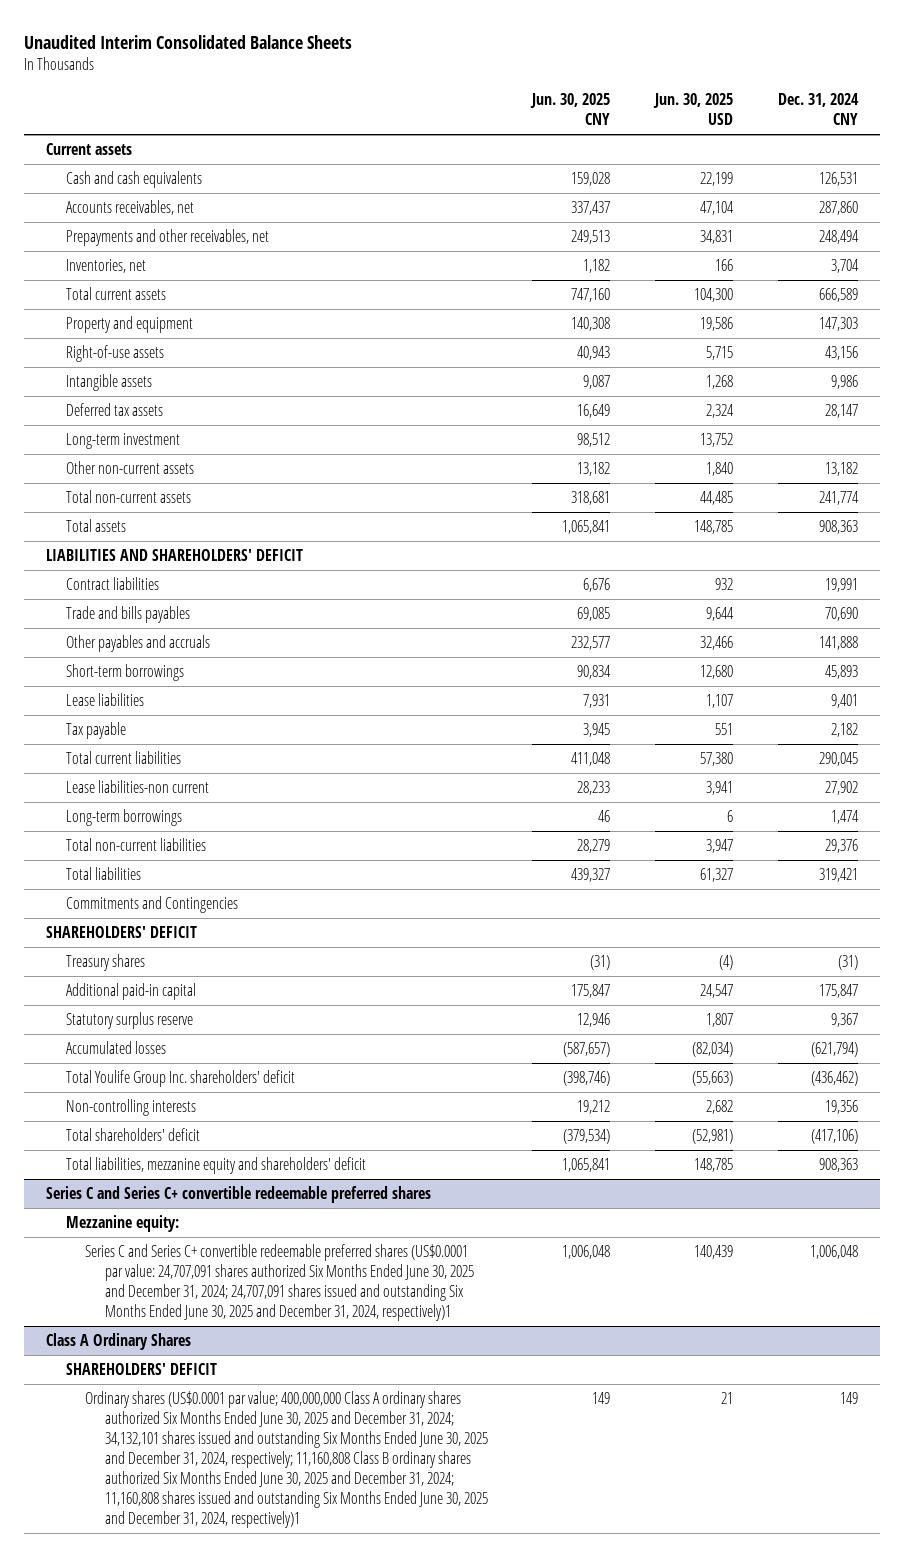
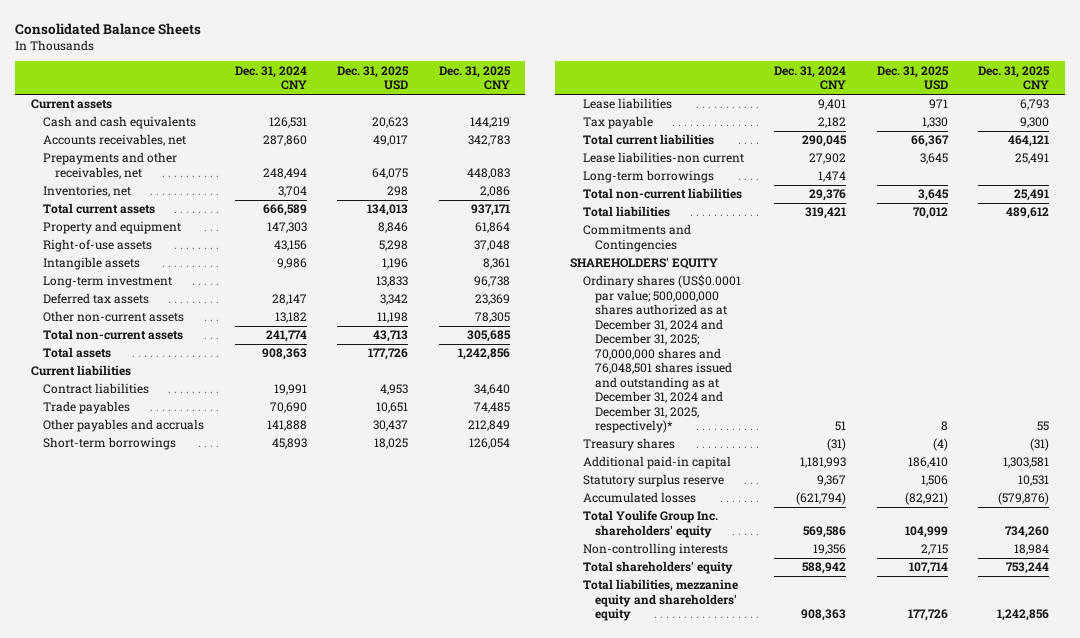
- Unaudited Interim Consolidated Balance Sheets
+ Consolidated Balance Sheets
- | Jun. 30, 2025 CNY | Jun. 30, 2025 USD | Dec. 31, 2024 CNY
+ | Dec. 31, 2024 CNY | Dec. 31, 2025 USD | Dec. 31, 2025 CNY
moved down: Deferred tax assets | 28,147 | 3,342 | 23,369
- LIABILITIES AND SHAREHOLDERS' DEFICIT
+ Current liabilities
- Trade and bills payables | 69,085 | 9,644 | 70,690
+ Trade payables | 70,690 | 10,651 | 74,485
- SHAREHOLDERS' DEFICIT
+ SHAREHOLDERS' EQUITY
+ Ordinary shares (US$0.0001 par value; 500,000,000 shares authorized as at December 31, 2024 and December 31, 2025; 70,000,000 shares and 76,048,501 shares issued and outstanding as at December 31, 2024 and December 31, 2025, respectively)* | 51 | 8 | 55
- Additional paid-in capital | 175,847 | 24,547 | 175,847
+ Additional paid-in capital | 1,181,993 | 186,410 | 1,303,581
- Total Youlife Group Inc. shareholders' deficit | (398,746) | (55,663) | (436,462)
+ Total Youlife Group Inc. shareholders' equity | 569,586 | 104,999 | 734,260
- Total shareholders' deficit | (379,534) | (52,981) | (417,106)
- Total liabilities, mezzanine equity and shareholders' deficit | 1,065,841 | 148,785 | 908,363
- Series C and Series C+ convertible redeemable preferred shares
- Mezzanine equity:
- Series C and Series C+ convertible redeemable preferred shares (US$0.0001 par value: 24,707,091 shares authorized Six Months Ended June 30, 2025 and December 31, 2024; 24,707,091 shares issued and outstanding Six Months Ended June 30, 2025 and December 31, 2024, respectively)1 | 1,006,048 | 140,439 | 1,006,048
- Class A Ordinary Shares
- SHAREHOLDERS' DEFICIT
- Ordinary shares (US$0.0001 par value; 400,000,000 Class A ordinary shares authorized Six Months Ended June 30, 2025 and December 31, 2024; 34,132,101 shares issued and outstanding Six Months Ended June 30, 2025 and December 31, 2024, respectively; 11,160,808 Class B ordinary shares authorized Six Months Ended June 30, 2025 and December 31, 2024; 11,160,808 shares issued and outstanding Six Months Ended June 30, 2025 and December 31, 2024, respectively)1 | 149 | 21 | 149
+ Total shareholders' equity | 588,942 | 107,714 | 753,244
+ Total liabilities, mezzanine equity and shareholders' equity | 908,363 | 177,726 | 1,242,856

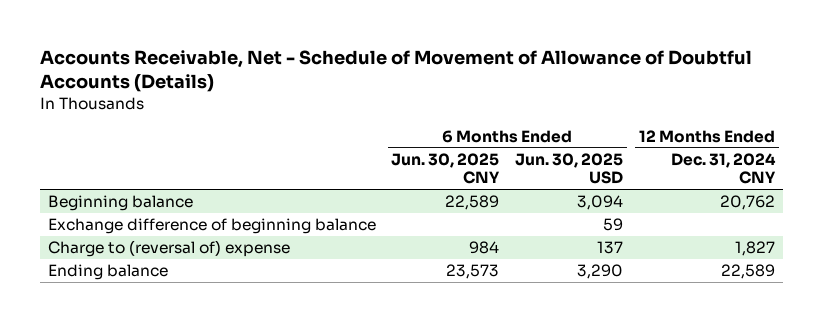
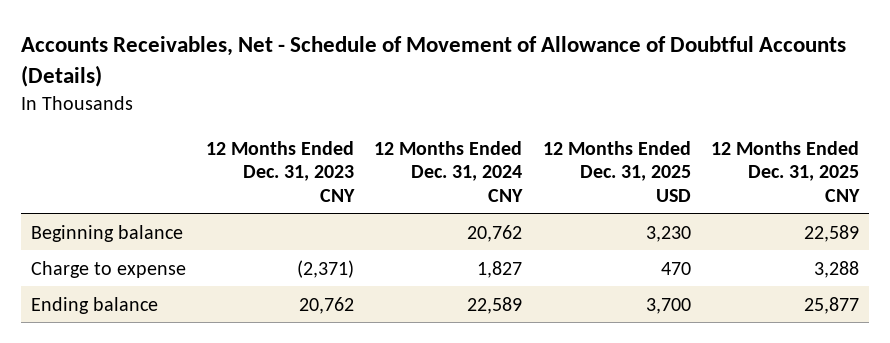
- Accounts Receivable, Net - Schedule of Movement of Allowance of Doubtful Accounts (Details)
+ Accounts Receivables, Net - Schedule of Movement of Allowance of Doubtful Accounts (Details)
- | 6 Months Ended Jun. 30, 2025 CNY | 6 Months Ended Jun. 30, 2025 USD | 12 Months Ended Dec. 31, 2024 CNY
+ | 12 Months Ended Dec. 31, 2023 CNY | 12 Months Ended Dec. 31, 2024 CNY | 12 Months Ended Dec. 31, 2025 USD | 12 Months Ended Dec. 31, 2025 CNY
- Exchange difference of beginning balance | | 59 |
- Charge to (reversal of) expense | 984 | 137 | 1,827
+ Charge to expense | (2,371) | 1,827 | 470 | 3,288

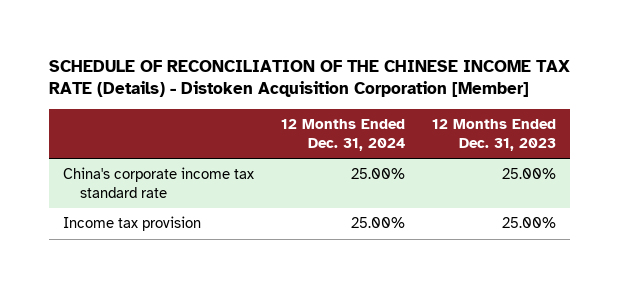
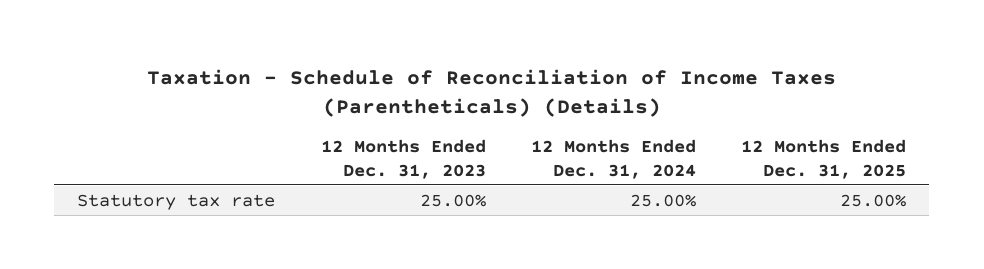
- SCHEDULE OF RECONCILIATION OF THE CHINESE INCOME TAX RATE (Details) - Distoken Acquisition Corporation [Member]
+ Taxation - Schedule of Reconciliation of Income Taxes (Parentheticals) (Details)
- | 12 Months Ended Dec. 31, 2024 | 12 Months Ended Dec. 31, 2023
+ | 12 Months Ended Dec. 31, 2023 | 12 Months Ended Dec. 31, 2024 | 12 Months Ended Dec. 31, 2025
- China's corporate income tax standard rate | 25.00% | 25.00%
- Income tax provision | 25.00% | 25.00%
+ Statutory tax rate | 25.00% | 25.00% | 25.00%

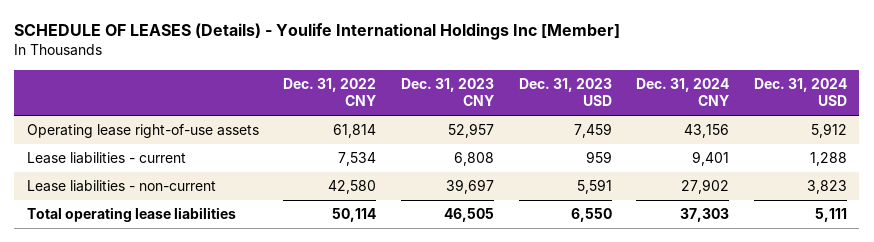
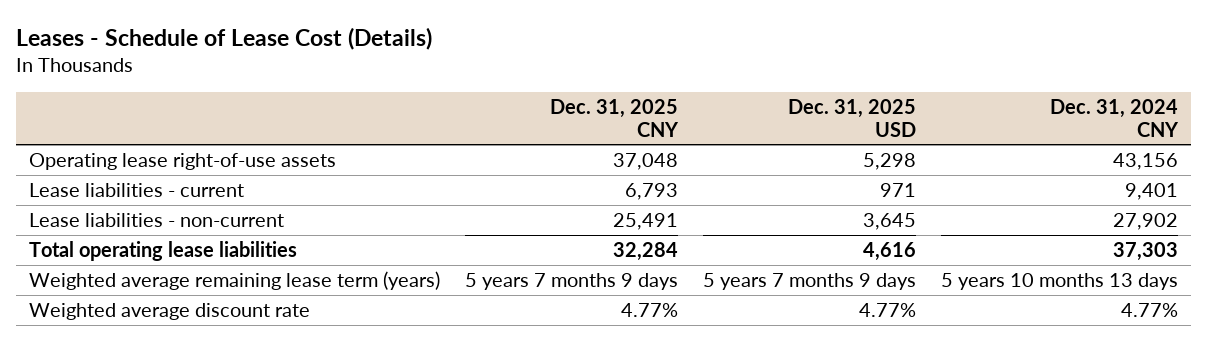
- SCHEDULE OF LEASES (Details) - Youlife International Holdings Inc [Member]
+ Leases - Schedule of Lease Cost (Details)
- | Dec. 31, 2022 CNY | Dec. 31, 2023 CNY | Dec. 31, 2023 USD | Dec. 31, 2024 CNY | Dec. 31, 2024 USD
+ | Dec. 31, 2025 CNY | Dec. 31, 2025 USD | Dec. 31, 2024 CNY
+ Weighted average remaining lease term (years) | 5 years 7 months 9 days | 5 years 7 months 9 days | 5 years 10 months 13 days
+ Weighted average discount rate | 4.77% | 4.77% | 4.77%

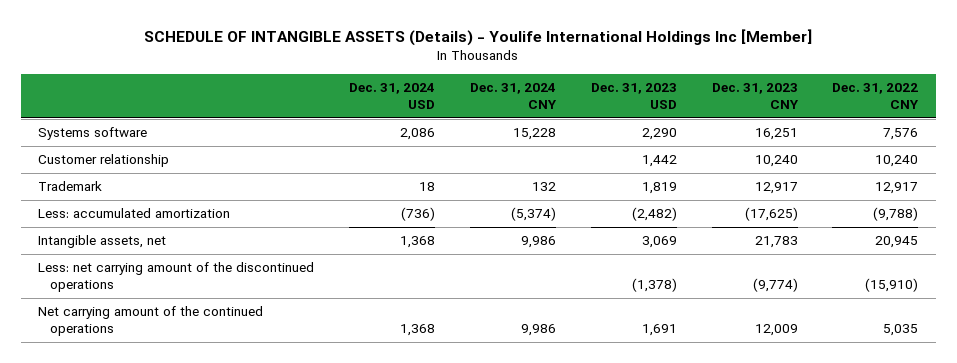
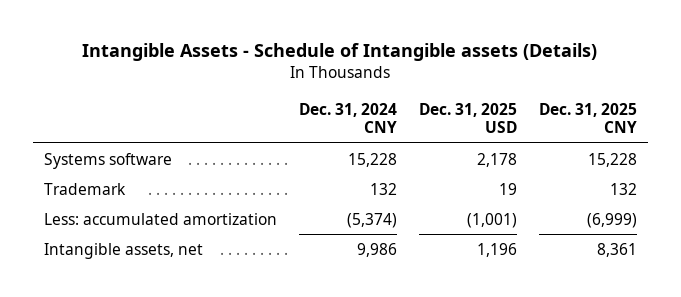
- SCHEDULE OF INTANGIBLE ASSETS (Details) - Youlife International Holdings Inc [Member]
+ Intangible Assets - Schedule of Intangible assets (Details)
- | Dec. 31, 2024 USD | Dec. 31, 2024 CNY | Dec. 31, 2023 USD | Dec. 31, 2023 CNY | Dec. 31, 2022 CNY
+ | Dec. 31, 2024 CNY | Dec. 31, 2025 USD | Dec. 31, 2025 CNY
- Customer relationship | | | 1,442 | 10,240 | 10,240
- Less: net carrying amount of the discontinued operations | | | (1,378) | (9,774) | (15,910)
- Net carrying amount of the continued operations | 1,368 | 9,986 | 1,691 | 12,009 | 5,035

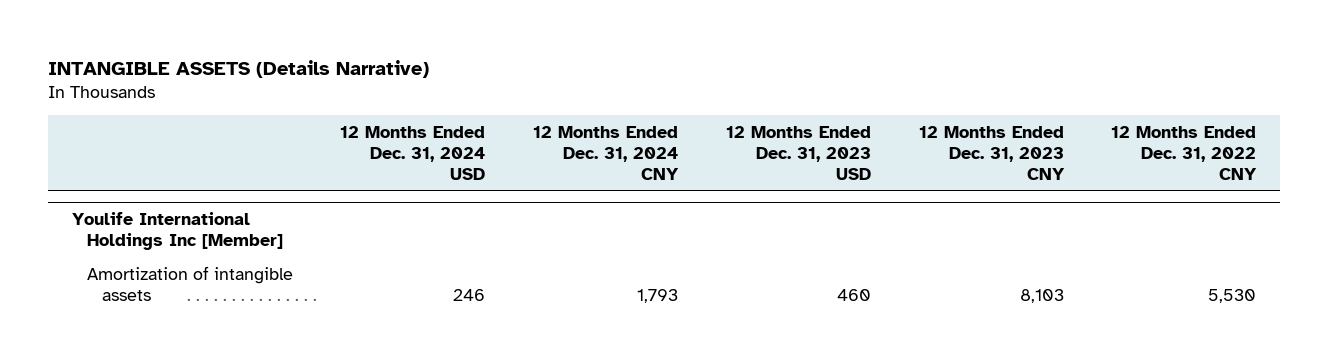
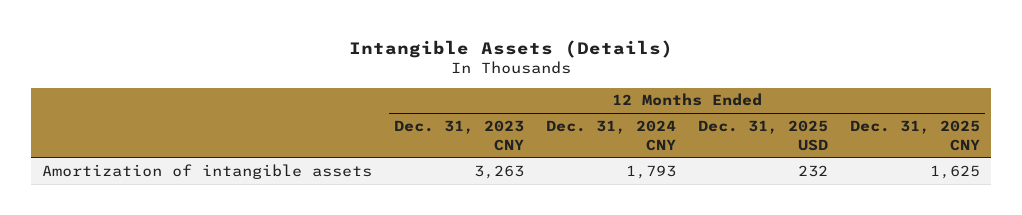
- INTANGIBLE ASSETS (Details Narrative)
+ Intangible Assets (Details)
- | 12 Months Ended Dec. 31, 2024 USD | 12 Months Ended Dec. 31, 2024 CNY | 12 Months Ended Dec. 31, 2023 USD | 12 Months Ended Dec. 31, 2023 CNY | 12 Months Ended Dec. 31, 2022 CNY
+ | 12 Months Ended Dec. 31, 2023 CNY | 12 Months Ended Dec. 31, 2024 CNY | 12 Months Ended Dec. 31, 2025 USD | 12 Months Ended Dec. 31, 2025 CNY
- Youlife International Holdings Inc [Member]
- Amortization of intangible assets | 246 | 1,793 | 460 | 8,103 | 5,530
+ Amortization of intangible assets | 3,263 | 1,793 | 232 | 1,625

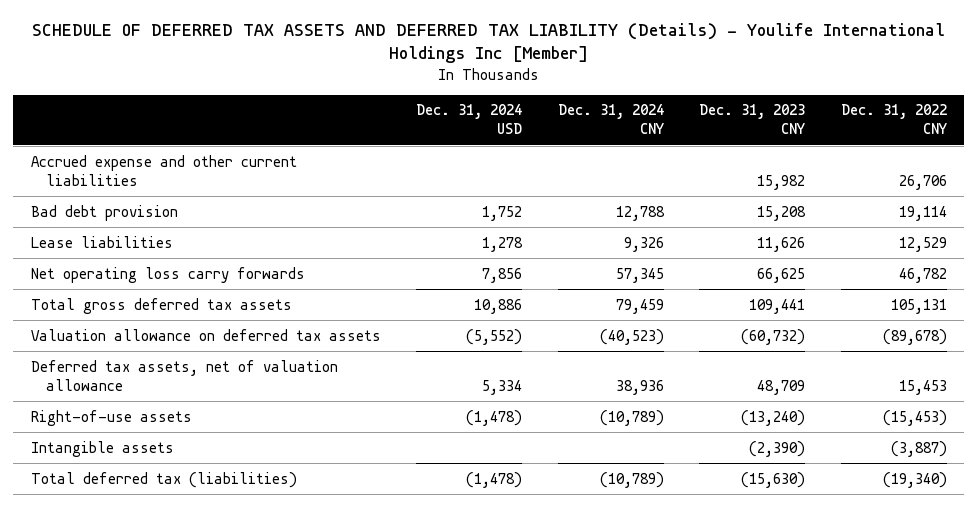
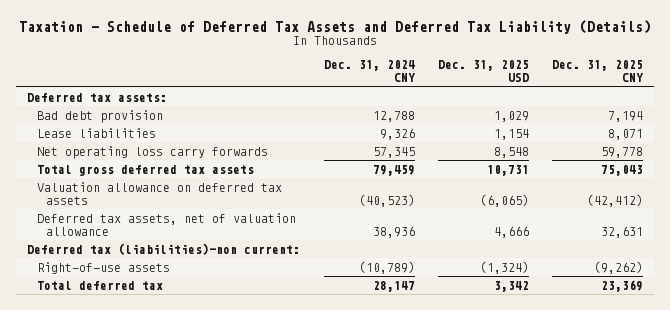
- SCHEDULE OF DEFERRED TAX ASSETS AND DEFERRED TAX LIABILITY (Details) - Youlife International Holdings Inc [Member]
+ Taxation - Schedule of Deferred Tax Assets and Deferred Tax Liability (Details)
- | Dec. 31, 2024 USD | Dec. 31, 2024 CNY | Dec. 31, 2023 CNY | Dec. 31, 2022 CNY
+ | Dec. 31, 2024 CNY | Dec. 31, 2025 USD | Dec. 31, 2025 CNY
- Accrued expense and other current liabilities | | | 15,982 | 26,706
+ Deferred tax assets:
+ Deferred tax (liabilities)-non current:
- Intangible assets | | | (2,390) | (3,887)
- Total deferred tax (liabilities) | (1,478) | (10,789) | (15,630) | (19,340)
+ Total deferred tax | 28,147 | 3,342 | 23,369

